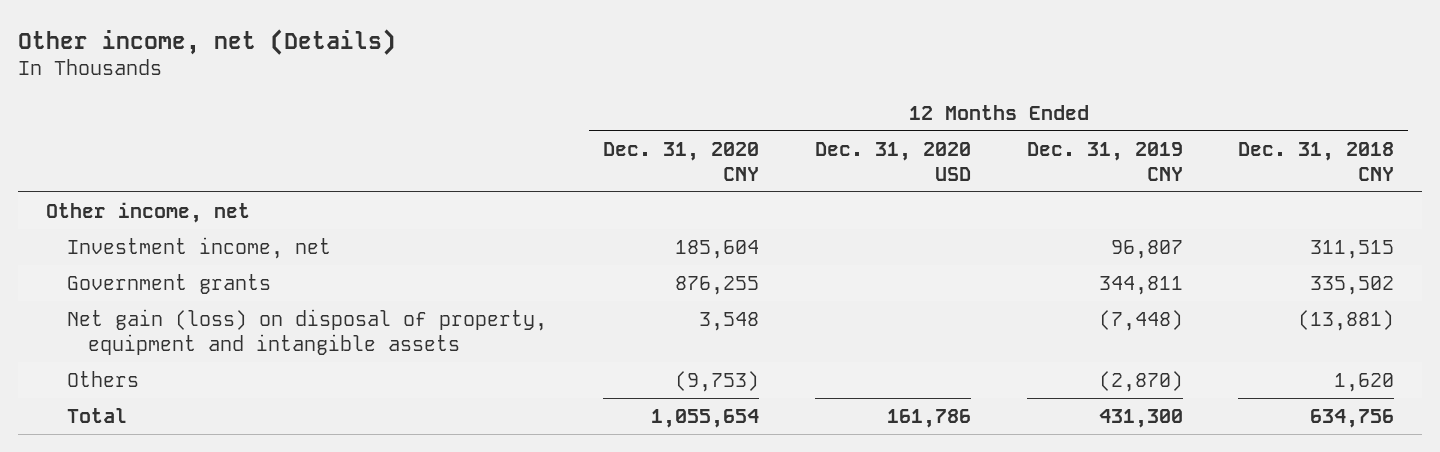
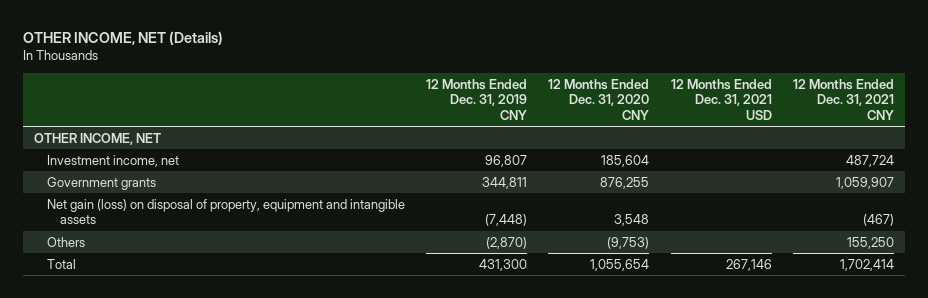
- Other income, net (Details)
+ OTHER INCOME, NET (Details)
- | 12 Months Ended Dec. 31, 2020 CNY | 12 Months Ended Dec. 31, 2020 USD | 12 Months Ended Dec. 31, 2019 CNY | 12 Months Ended Dec. 31, 2018 CNY
+ | 12 Months Ended Dec. 31, 2019 CNY | 12 Months Ended Dec. 31, 2020 CNY | 12 Months Ended Dec. 31, 2021 USD | 12 Months Ended Dec. 31, 2021 CNY
- Other income, net
+ OTHER INCOME, NET

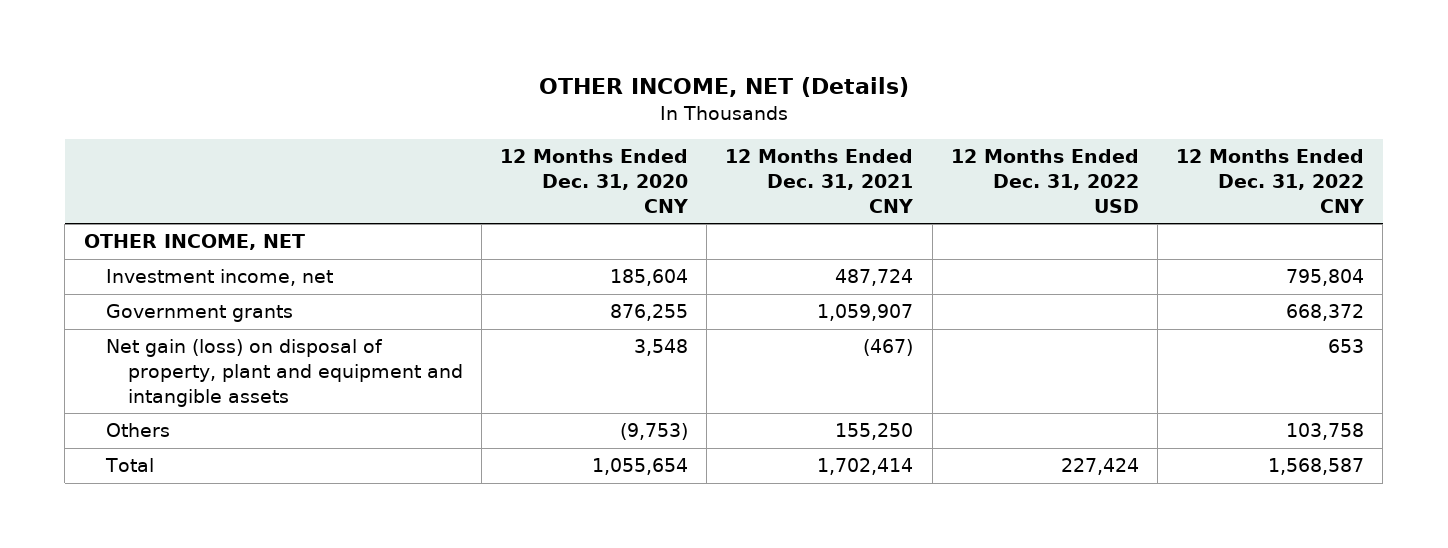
- | 12 Months Ended Dec. 31, 2019 CNY | 12 Months Ended Dec. 31, 2020 CNY | 12 Months Ended Dec. 31, 2021 USD | 12 Months Ended Dec. 31, 2021 CNY
+ | 12 Months Ended Dec. 31, 2020 CNY | 12 Months Ended Dec. 31, 2021 CNY | 12 Months Ended Dec. 31, 2022 USD | 12 Months Ended Dec. 31, 2022 CNY
- Net gain (loss) on disposal of property, equipment and intangible assets | (7,448) | 3,548 | | (467)
+ Net gain (loss) on disposal of property, plant and equipment and intangible assets | 3,548 | (467) | | 653

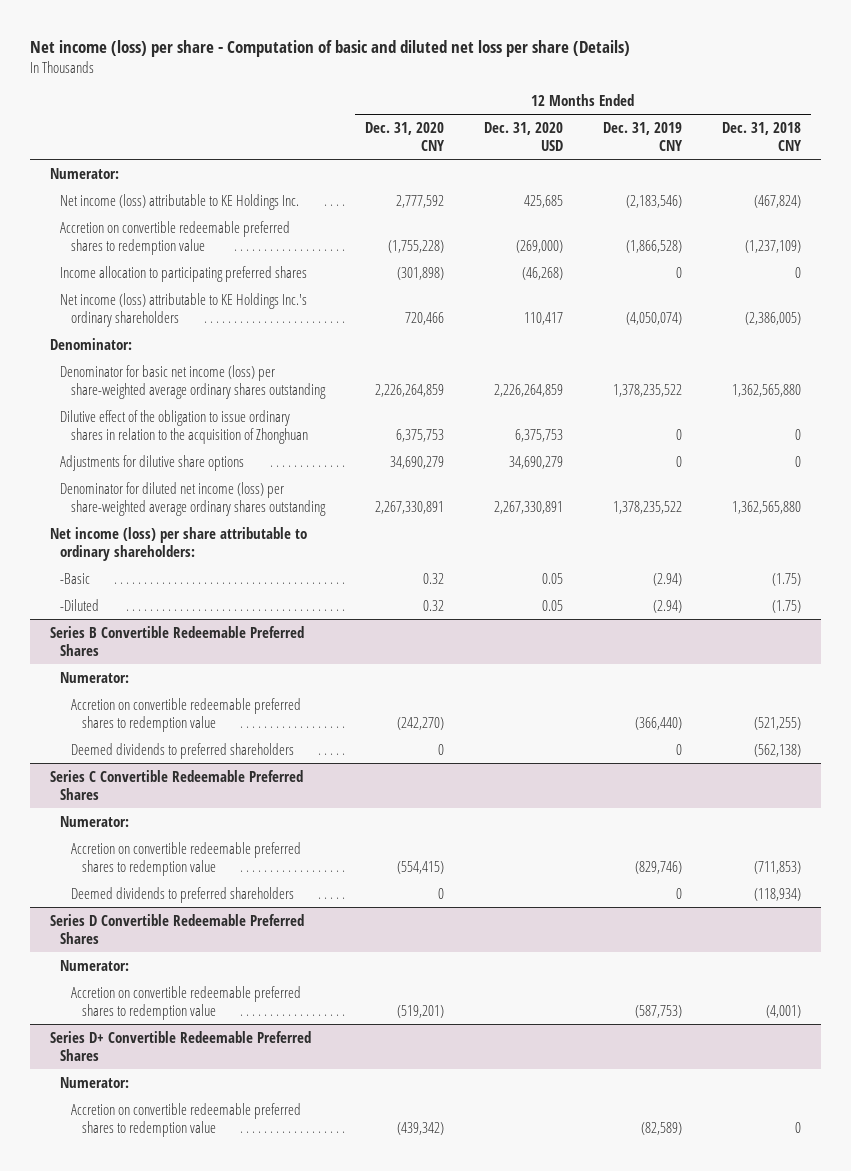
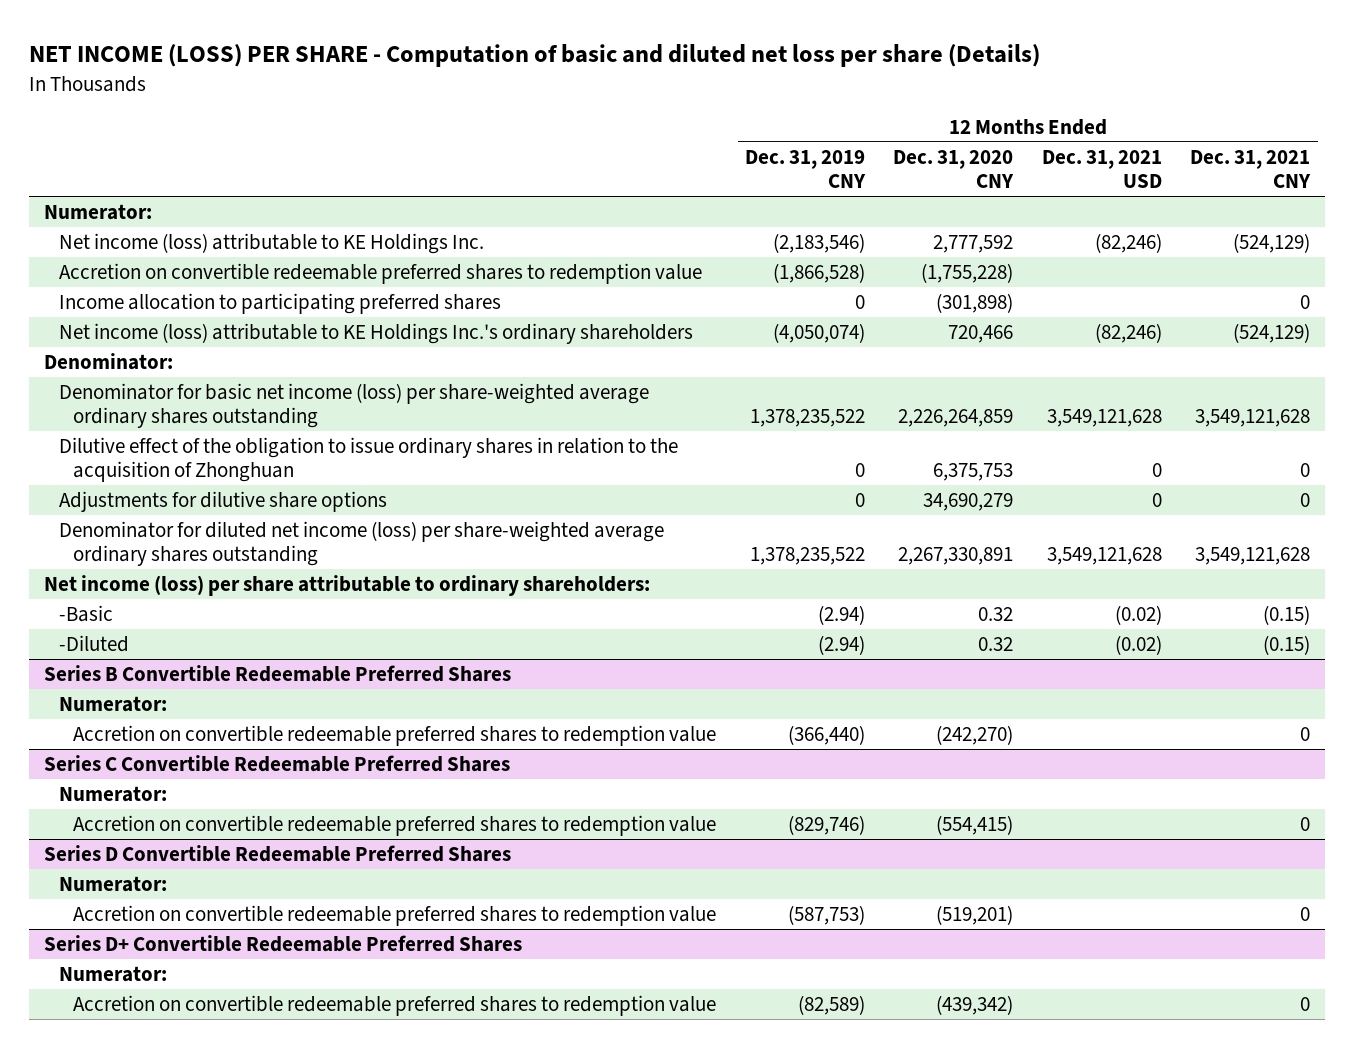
- Net income (loss) per share - Computation of basic and diluted net loss per share (Details)
+ NET INCOME (LOSS) PER SHARE - Computation of basic and diluted net loss per share (Details)
- | 12 Months Ended Dec. 31, 2020 CNY | 12 Months Ended Dec. 31, 2020 USD | 12 Months Ended Dec. 31, 2019 CNY | 12 Months Ended Dec. 31, 2018 CNY
+ | 12 Months Ended Dec. 31, 2019 CNY | 12 Months Ended Dec. 31, 2020 CNY | 12 Months Ended Dec. 31, 2021 USD | 12 Months Ended Dec. 31, 2021 CNY
@ Series B Convertible Redeemable Preferred Shares
- Deemed dividends to preferred shareholders | 0 | | 0 | (562,138)
@ Series C Convertible Redeemable Preferred Shares
- Deemed dividends to preferred shareholders | 0 | | 0 | (118,934)

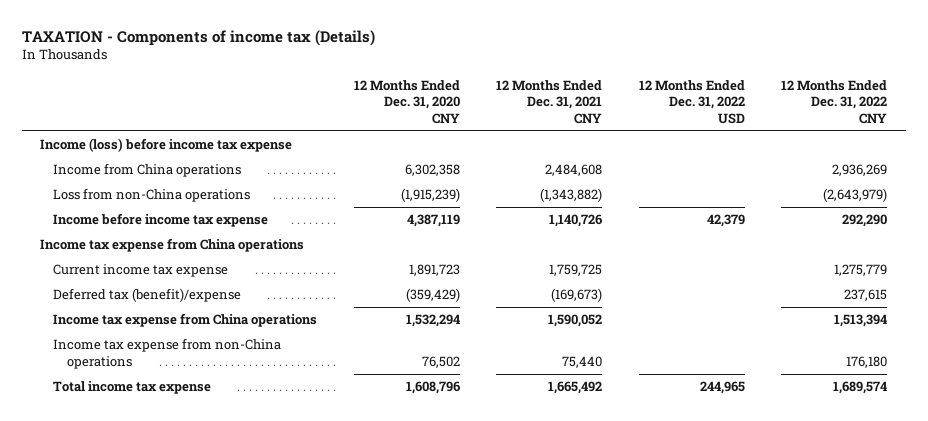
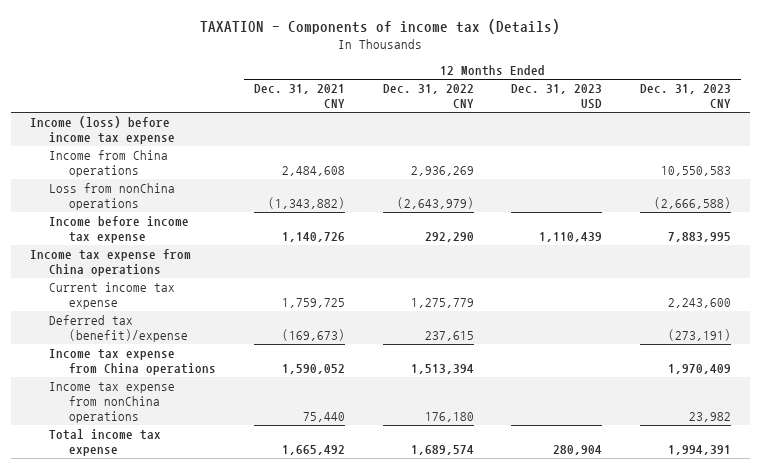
- | 12 Months Ended Dec. 31, 2020 CNY | 12 Months Ended Dec. 31, 2021 CNY | 12 Months Ended Dec. 31, 2022 USD | 12 Months Ended Dec. 31, 2022 CNY
+ | 12 Months Ended Dec. 31, 2021 CNY | 12 Months Ended Dec. 31, 2022 CNY | 12 Months Ended Dec. 31, 2023 USD | 12 Months Ended Dec. 31, 2023 CNY
- Loss from non-China operations | (1,915,239) | (1,343,882) | | (2,643,979)
+ Loss from nonChina operations | (1,343,882) | (2,643,979) | | (2,666,588)
- Income tax expense from non-China operations | 76,502 | 75,440 | | 176,180
+ Income tax expense from nonChina operations | 75,440 | 176,180 | | 23,982

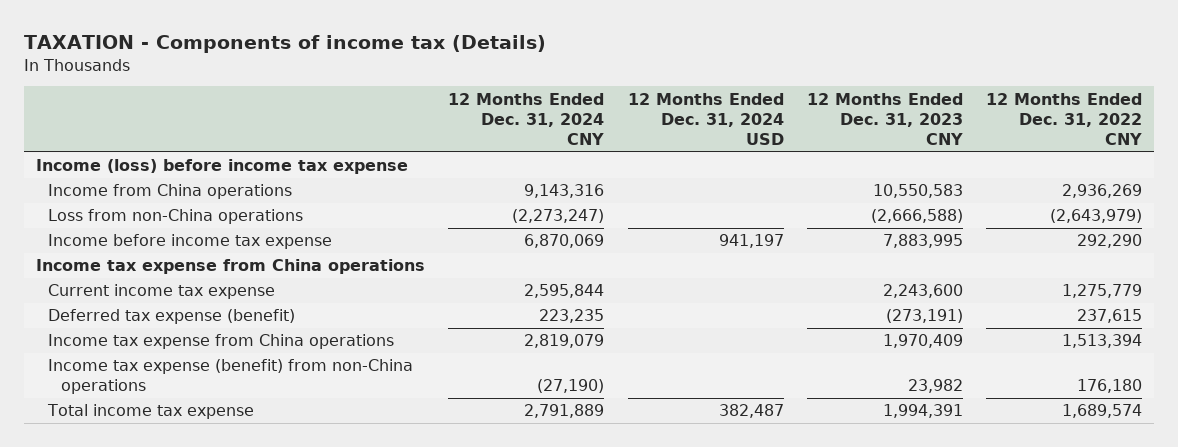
- | 12 Months Ended Dec. 31, 2021 CNY | 12 Months Ended Dec. 31, 2022 CNY | 12 Months Ended Dec. 31, 2023 USD | 12 Months Ended Dec. 31, 2023 CNY
+ | 12 Months Ended Dec. 31, 2024 CNY | 12 Months Ended Dec. 31, 2024 USD | 12 Months Ended Dec. 31, 2023 CNY | 12 Months Ended Dec. 31, 2022 CNY
- Loss from nonChina operations | (1,343,882) | (2,643,979) | | (2,666,588)
+ Loss from non-China operations | (2,273,247) | | (2,666,588) | (2,643,979)
- Deferred tax (benefit)/expense | (169,673) | 237,615 | | (273,191)
+ Deferred tax expense (benefit) | 223,235 | | (273,191) | 237,615
- Income tax expense from nonChina operations | 75,440 | 176,180 | | 23,982
+ Income tax expense (benefit) from non-China operations | (27,190) | | 23,982 | 176,180

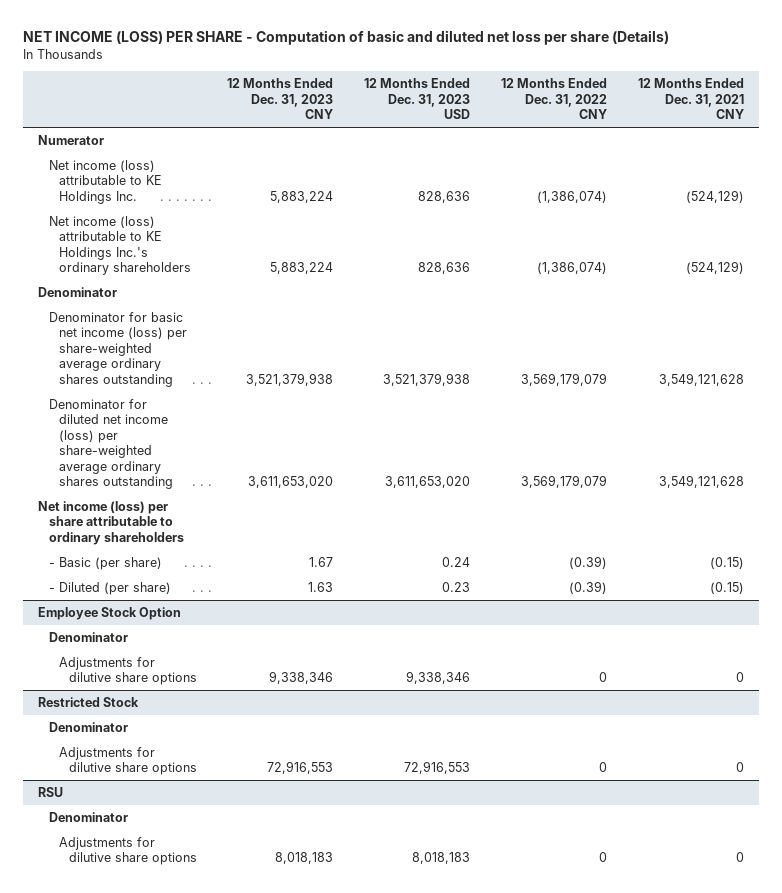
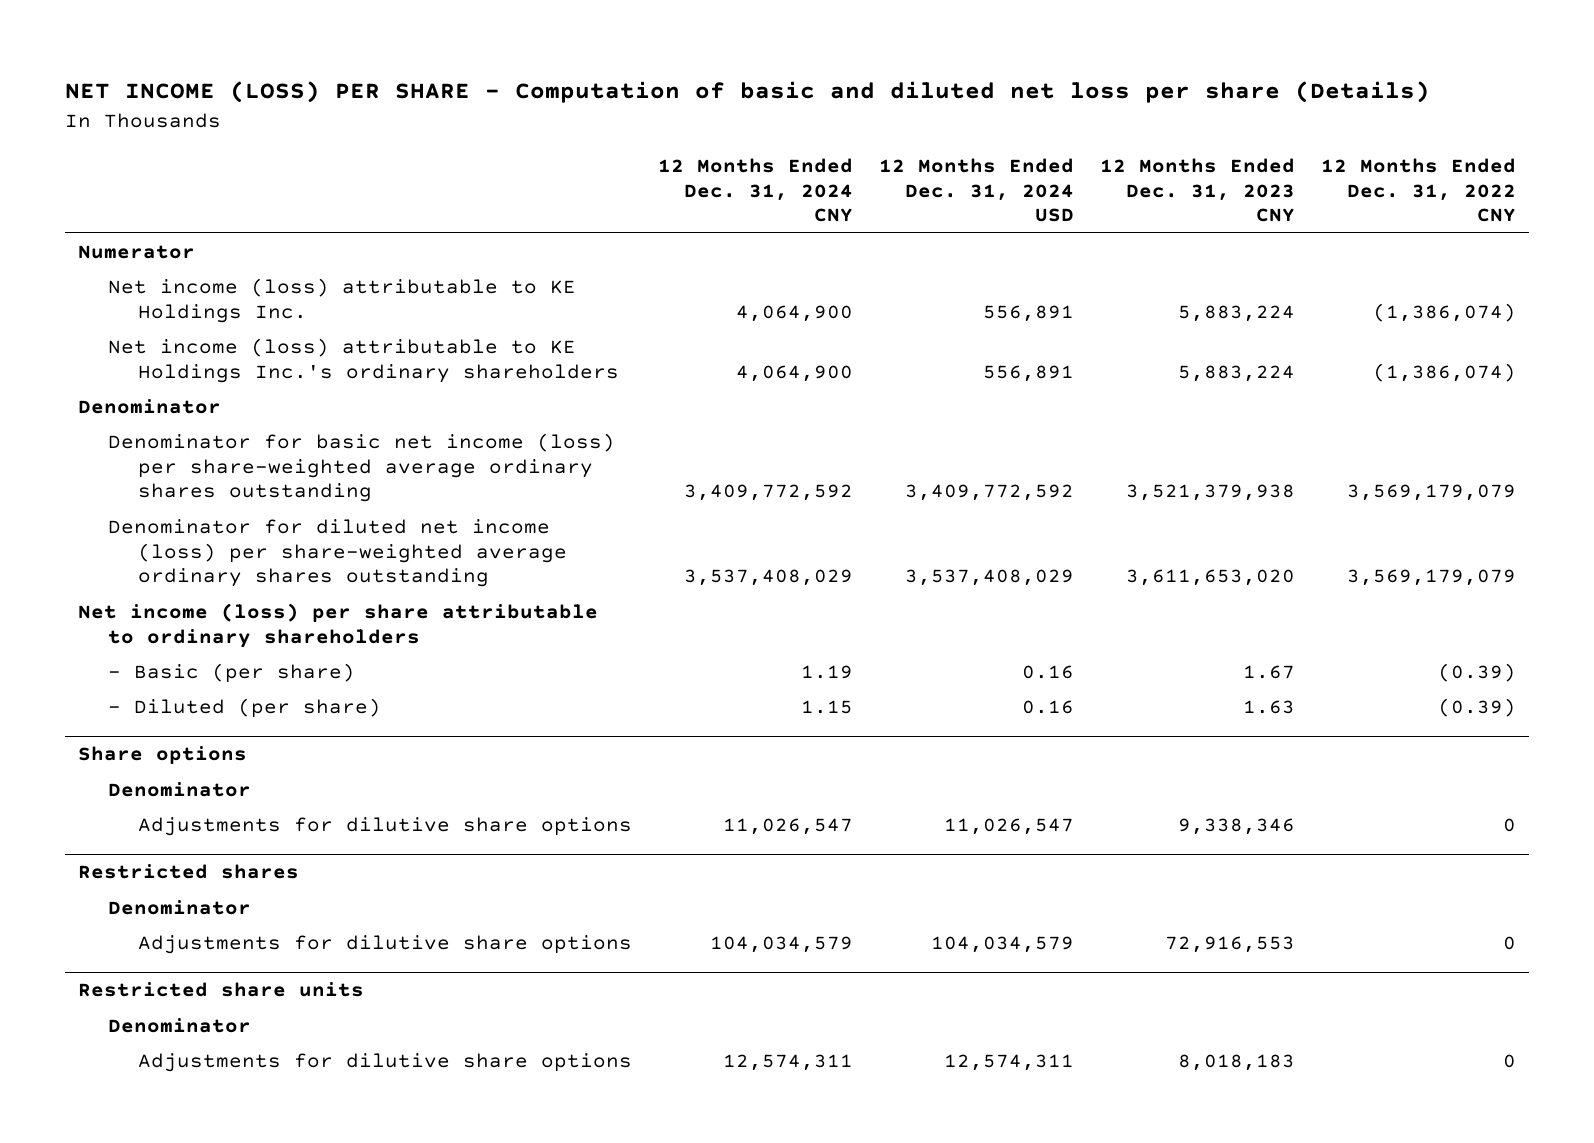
- | 12 Months Ended Dec. 31, 2023 CNY | 12 Months Ended Dec. 31, 2023 USD | 12 Months Ended Dec. 31, 2022 CNY | 12 Months Ended Dec. 31, 2021 CNY
+ | 12 Months Ended Dec. 31, 2024 CNY | 12 Months Ended Dec. 31, 2024 USD | 12 Months Ended Dec. 31, 2023 CNY | 12 Months Ended Dec. 31, 2022 CNY
- Employee Stock Option
+ Share options
- Restricted Stock
+ Restricted shares
- RSU
+ Restricted share units

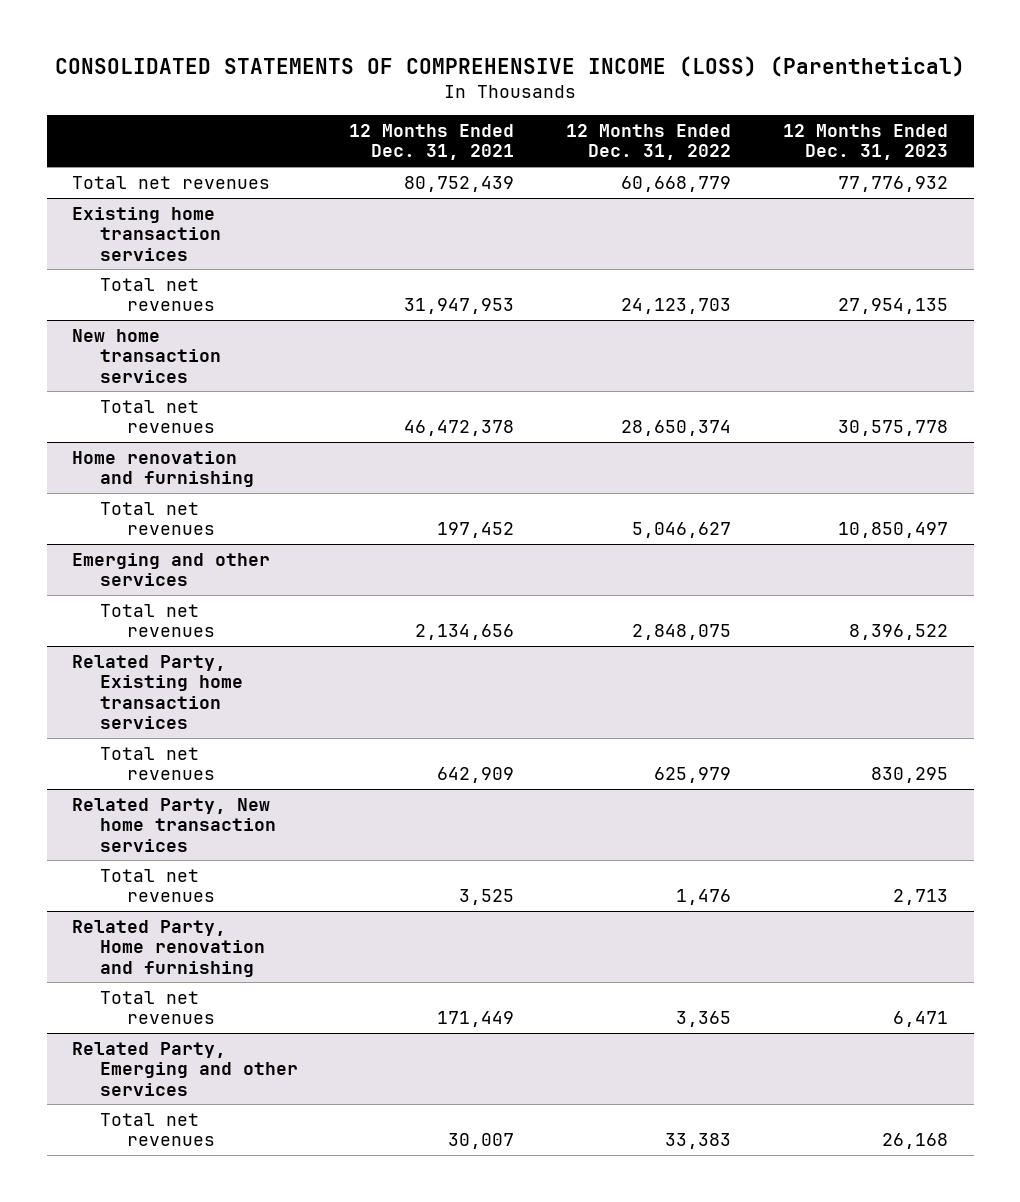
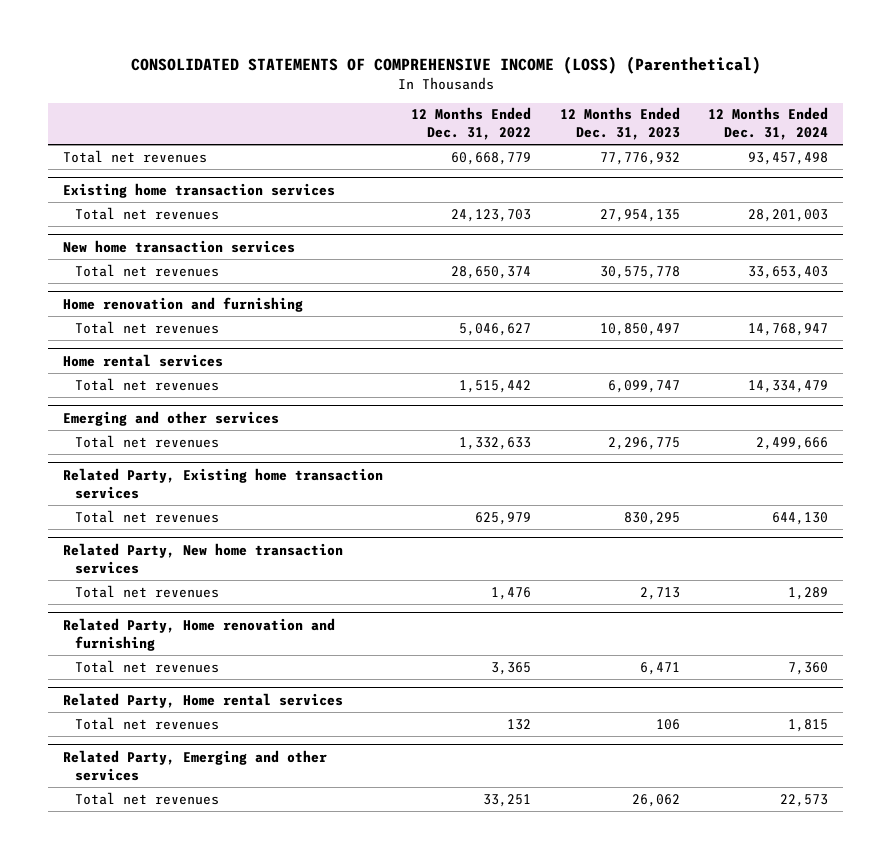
- | 12 Months Ended Dec. 31, 2021 | 12 Months Ended Dec. 31, 2022 | 12 Months Ended Dec. 31, 2023
+ | 12 Months Ended Dec. 31, 2022 | 12 Months Ended Dec. 31, 2023 | 12 Months Ended Dec. 31, 2024
+ Home rental services
+ Total net revenues | 1,515,442 | 6,099,747 | 14,334,479
@ Emerging and other services
- Total net revenues | 2,134,656 | 2,848,075 | 8,396,522
+ Total net revenues | 1,332,633 | 2,296,775 | 2,499,666
+ Related Party, Home rental services
+ Total net revenues | 132 | 106 | 1,815
@ Related Party, Emerging and other services
- Total net revenues | 30,007 | 33,383 | 26,168
+ Total net revenues | 33,251 | 26,062 | 22,573

